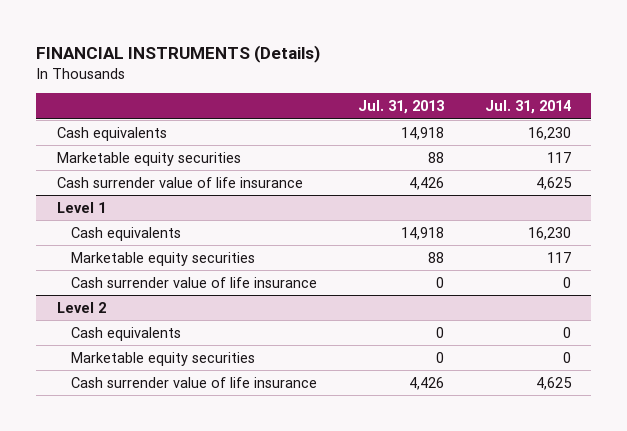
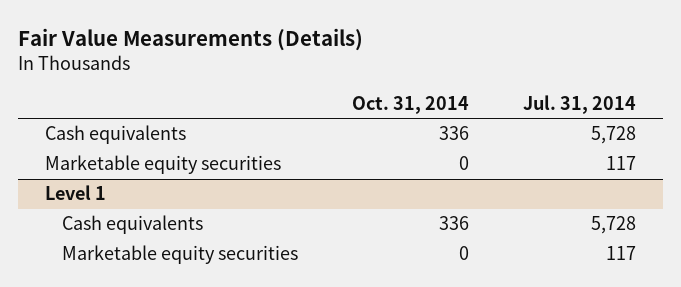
- FINANCIAL INSTRUMENTS (Details)
+ Fair Value Measurements (Details)
- | Jul. 31, 2013 | Jul. 31, 2014
+ | Oct. 31, 2014 | Jul. 31, 2014
- Cash equivalents | 14,918 | 16,230
+ Cash equivalents | 336 | 5,728
- Cash surrender value of life insurance | 4,426 | 4,625
@ Level 1
- Cash equivalents | 14,918 | 16,230
+ Cash equivalents | 336 | 5,728
- Cash surrender value of life insurance | 0 | 0
- Level 2
- Cash equivalents | 0 | 0
- Marketable equity securities | 0 | 0
- Cash surrender value of life insurance | 4,426 | 4,625

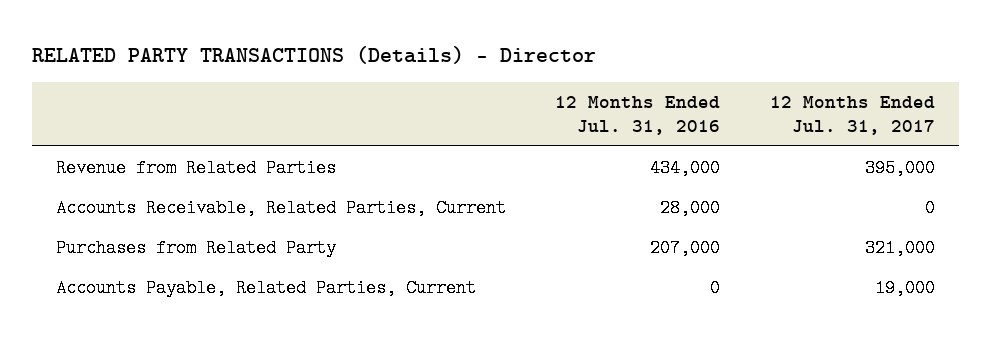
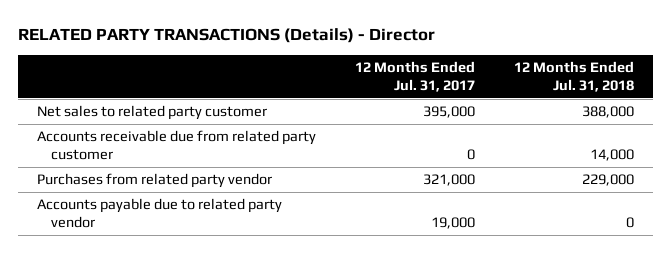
- | 12 Months Ended Jul. 31, 2016 | 12 Months Ended Jul. 31, 2017
+ | 12 Months Ended Jul. 31, 2017 | 12 Months Ended Jul. 31, 2018
- Revenue from Related Parties | 434,000 | 395,000
- Accounts Receivable, Related Parties, Current | 28,000 | 0
- Purchases from Related Party | 207,000 | 321,000
- Accounts Payable, Related Parties, Current | 0 | 19,000
+ Net sales to related party customer | 395,000 | 388,000
+ Accounts receivable due from related party customer | 0 | 14,000
+ Purchases from related party vendor | 321,000 | 229,000
+ Accounts payable due to related party vendor | 19,000 | 0

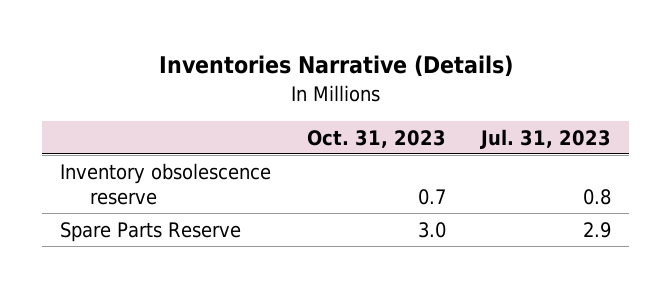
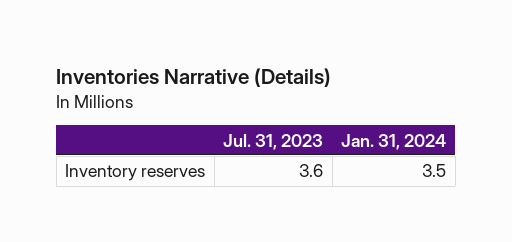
- | Oct. 31, 2023 | Jul. 31, 2023
+ | Jul. 31, 2023 | Jan. 31, 2024
- Inventory obsolescence reserve | 0.7 | 0.8
- Spare Parts Reserve | 3.0 | 2.9
+ Inventory reserves | 3.6 | 3.5

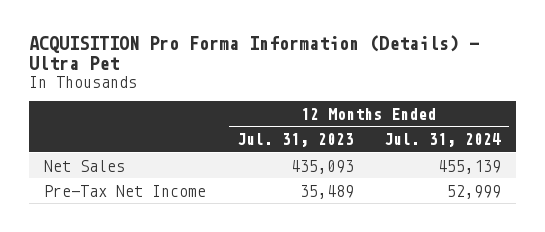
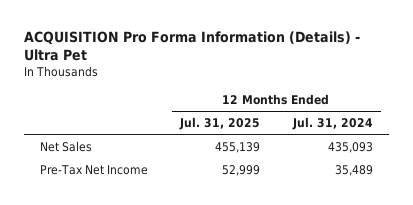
- | 12 Months Ended Jul. 31, 2023 | 12 Months Ended Jul. 31, 2024
+ | 12 Months Ended Jul. 31, 2025 | 12 Months Ended Jul. 31, 2024
- Net Sales | 435,093 | 455,139
- Pre-Tax Net Income | 35,489 | 52,999
+ Net Sales | 455,139 | 435,093
+ Pre-Tax Net Income | 52,999 | 35,489

